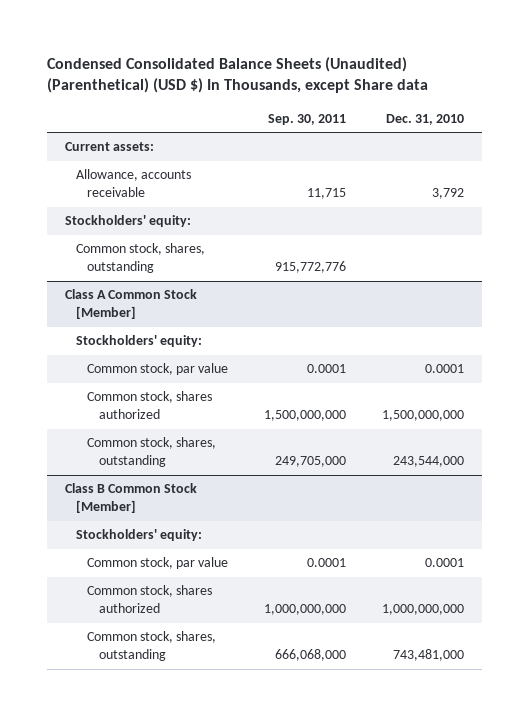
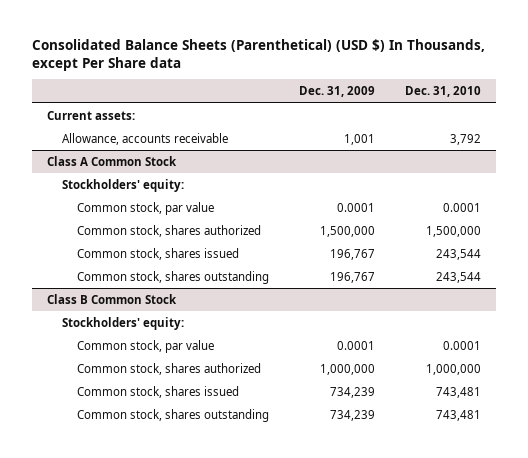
- Condensed Consolidated Balance Sheets (Unaudited) (Parenthetical) (USD $) In Thousands, except Share data
+ Consolidated Balance Sheets (Parenthetical) (USD $) In Thousands, except Per Share data
- | Sep. 30, 2011 | Dec. 31, 2010
+ | Dec. 31, 2009 | Dec. 31, 2010
- Stockholders' equity:
- Common stock, shares, outstanding | 915,772,776 |
- Class A Common Stock [Member]
+ Class A Common Stock
- Common stock, shares authorized | 1,500,000,000 | 1,500,000,000
- Common stock, shares, outstanding | 249,705,000 | 243,544,000
- Class B Common Stock [Member]
+ Common stock, shares authorized | 1,500,000 | 1,500,000
+ Common stock, shares issued | 196,767 | 243,544
+ Common stock, shares outstanding | 196,767 | 243,544
+ Class B Common Stock
- Common stock, shares authorized | 1,000,000,000 | 1,000,000,000
- Common stock, shares, outstanding | 666,068,000 | 743,481,000
+ Common stock, shares authorized | 1,000,000 | 1,000,000
+ Common stock, shares issued | 734,239 | 743,481
+ Common stock, shares outstanding | 734,239 | 743,481

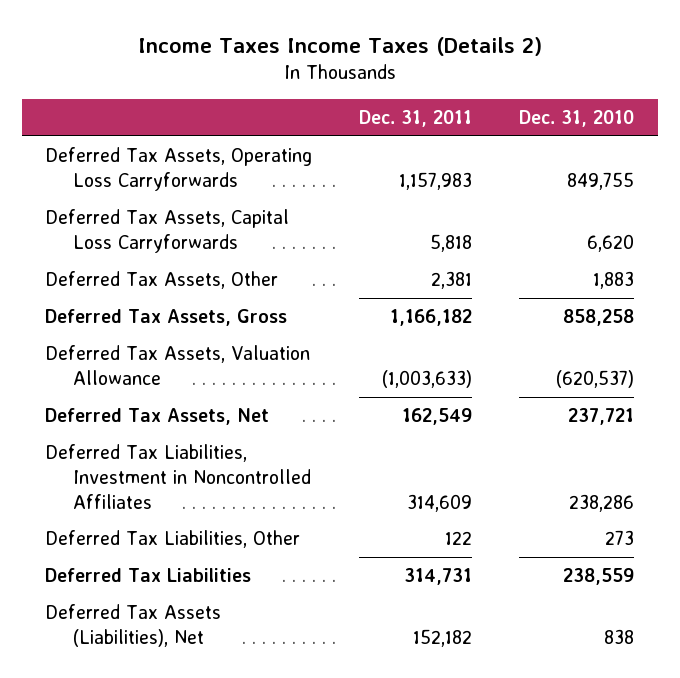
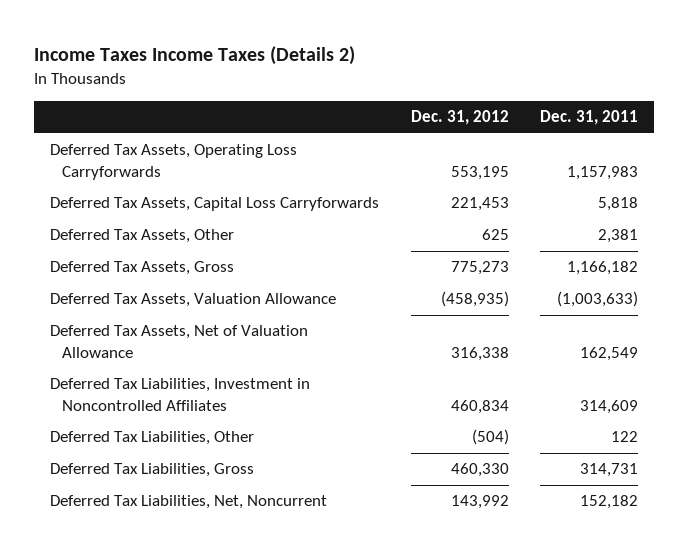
- | Dec. 31, 2011 | Dec. 31, 2010
+ | Dec. 31, 2012 | Dec. 31, 2011
- Deferred Tax Assets, Net | 162,549 | 237,721
+ Deferred Tax Assets, Net of Valuation Allowance | 316,338 | 162,549
- Deferred Tax Liabilities | 314,731 | 238,559
- Deferred Tax Assets (Liabilities), Net | 152,182 | 838
+ Deferred Tax Liabilities, Gross | 460,330 | 314,731
+ Deferred Tax Liabilities, Net, Noncurrent | 143,992 | 152,182

